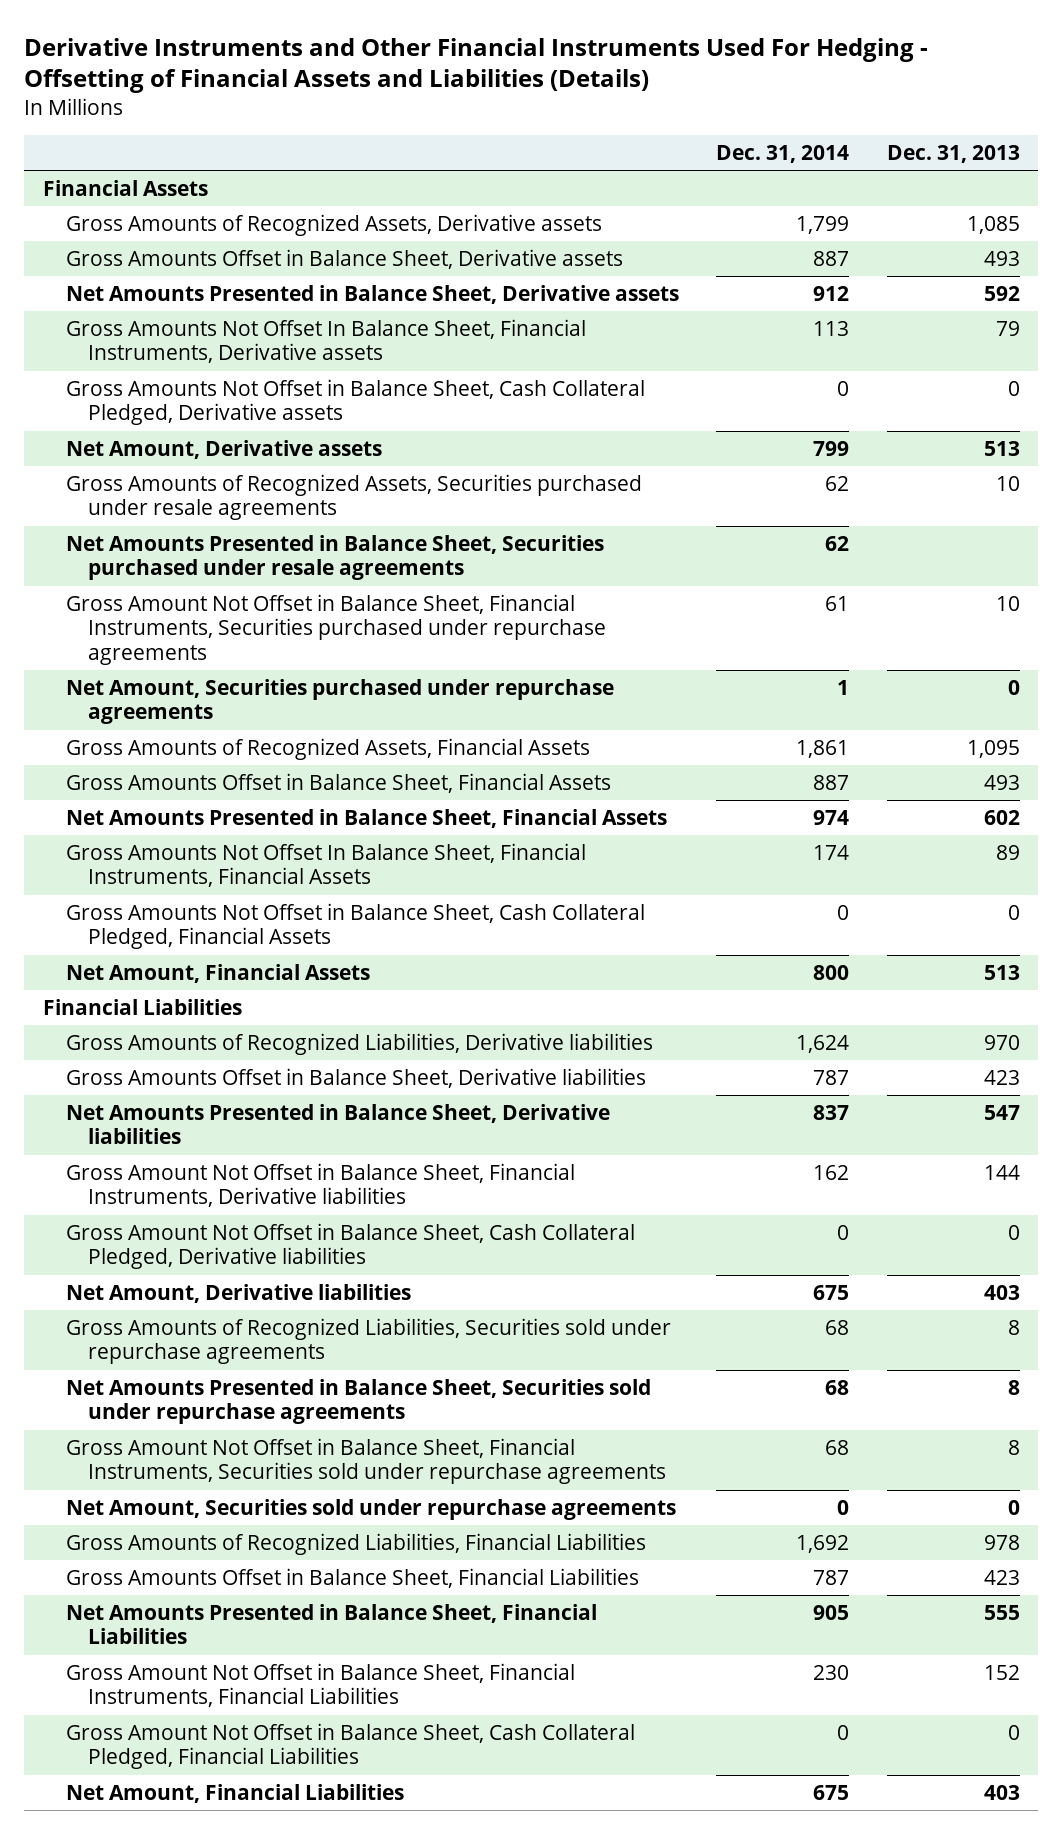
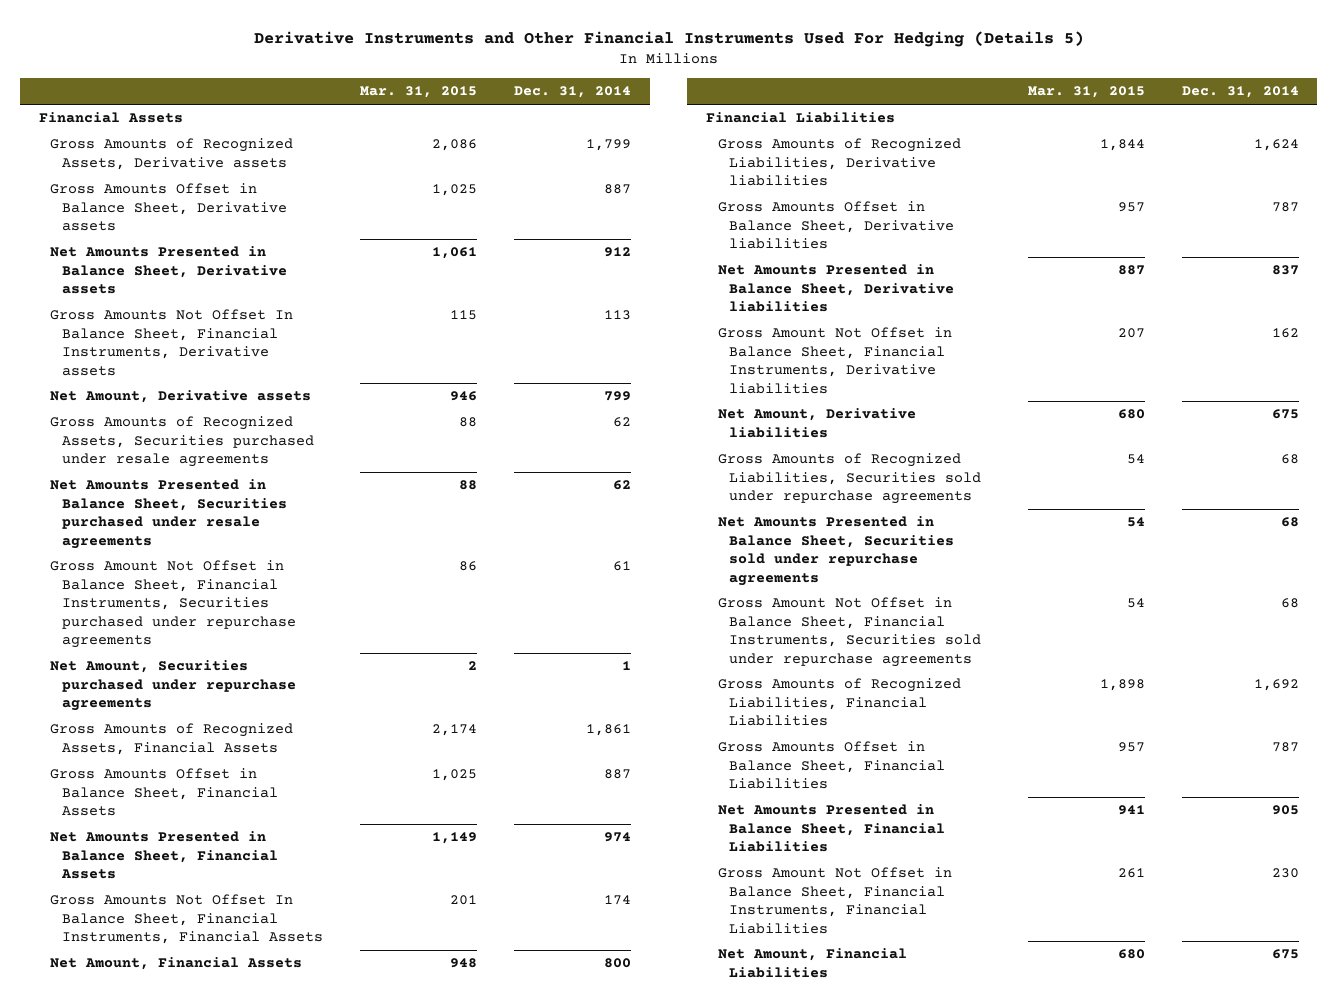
- Derivative Instruments and Other Financial Instruments Used For Hedging - Offsetting of Financial Assets and Liabilities (Details)
+ Derivative Instruments and Other Financial Instruments Used For Hedging (Details 5)
- | Dec. 31, 2014 | Dec. 31, 2013
+ | Mar. 31, 2015 | Dec. 31, 2014
- Gross Amounts Not Offset in Balance Sheet, Cash Collateral Pledged, Derivative assets | 0 | 0
- Gross Amounts Not Offset in Balance Sheet, Cash Collateral Pledged, Financial Assets | 0 | 0
- Gross Amount Not Offset in Balance Sheet, Cash Collateral Pledged, Derivative liabilities | 0 | 0
- Net Amount, Securities sold under repurchase agreements | 0 | 0
- Gross Amount Not Offset in Balance Sheet, Cash Collateral Pledged, Financial Liabilities | 0 | 0

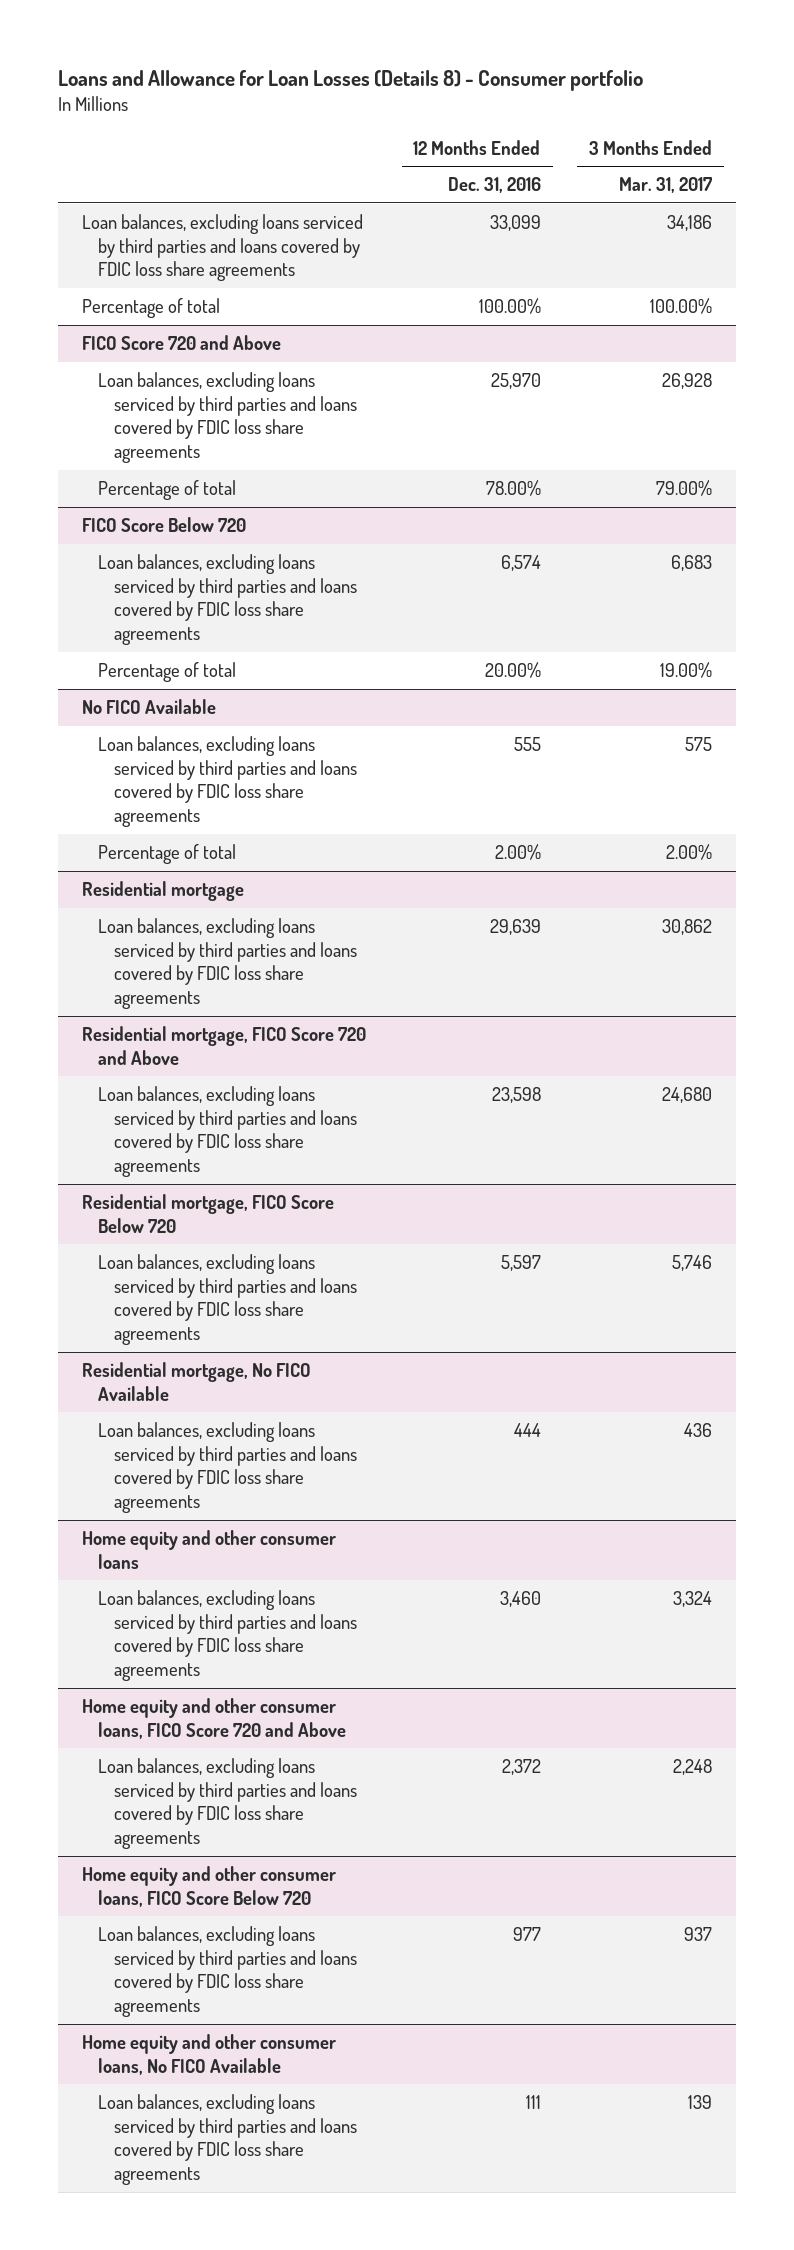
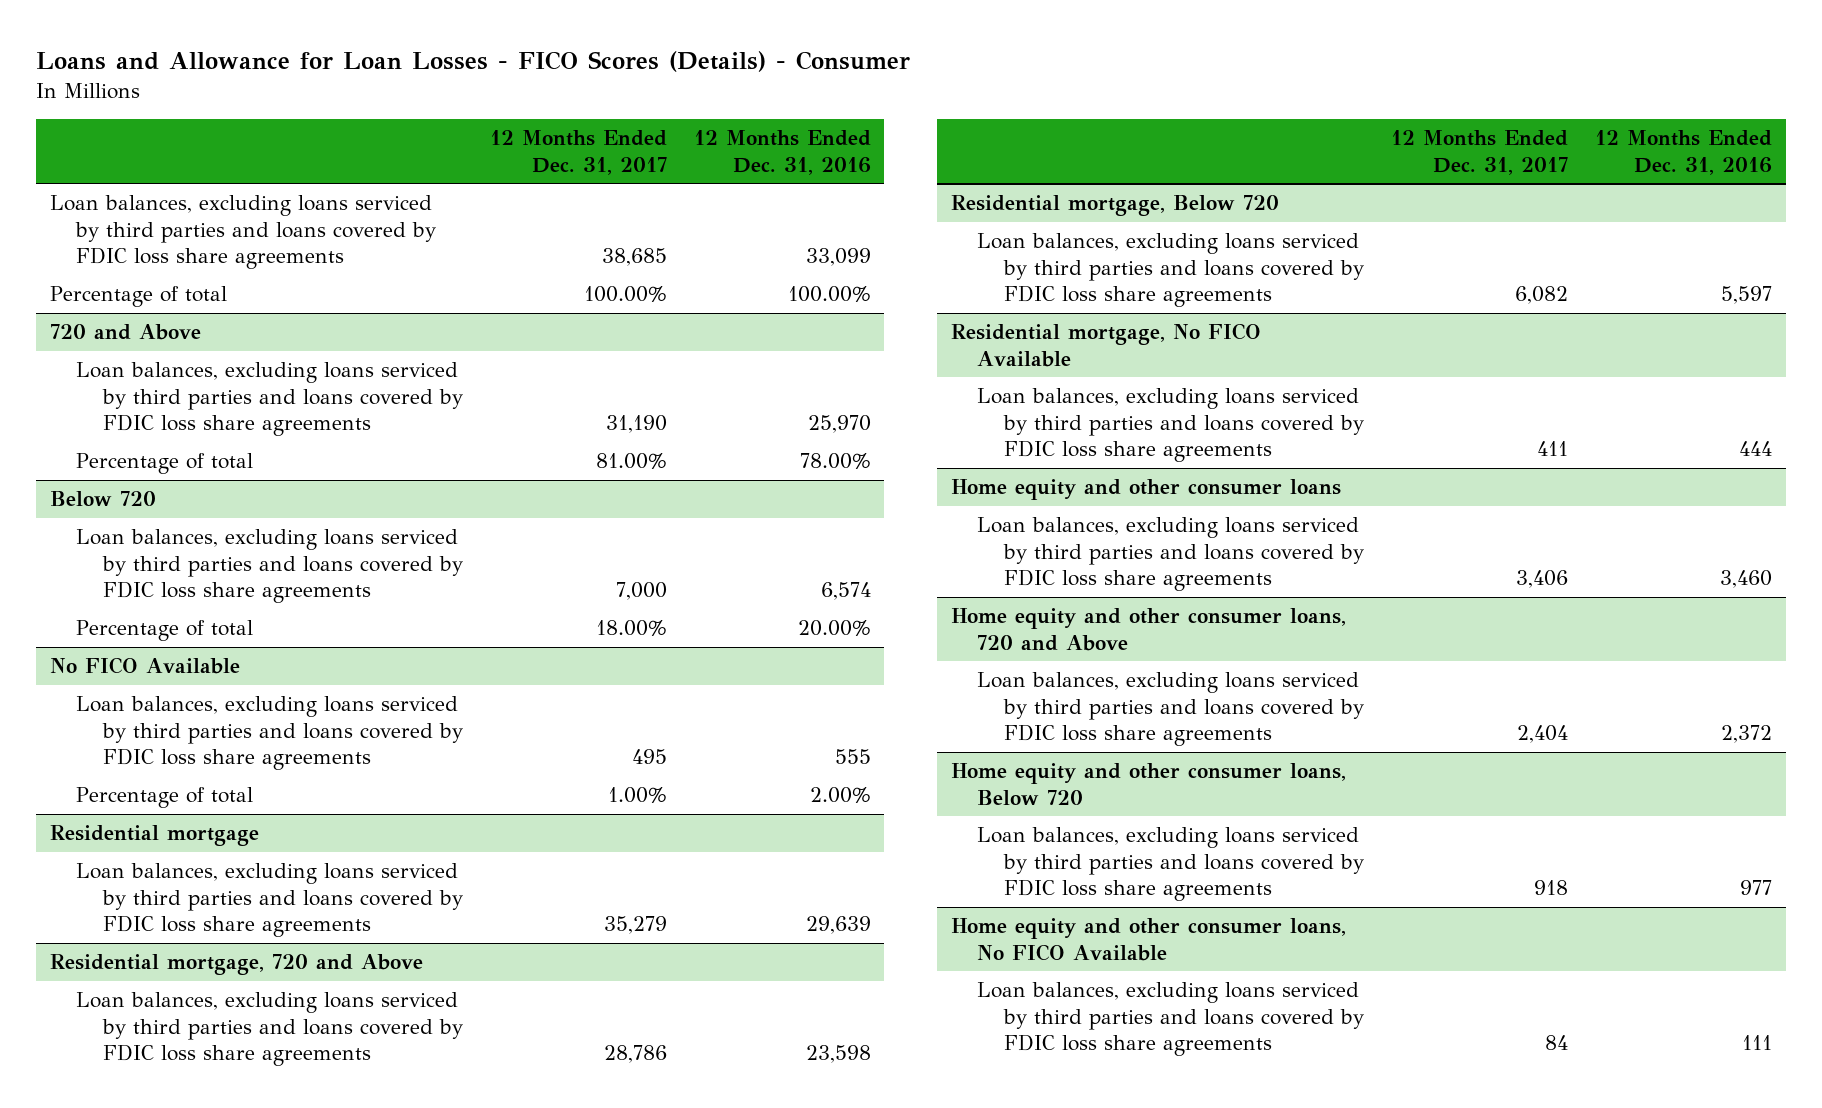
- Loans and Allowance for Loan Losses (Details 8) - Consumer portfolio
+ Loans and Allowance for Loan Losses - FICO Scores (Details) - Consumer
- | 12 Months Ended Dec. 31, 2016 | 3 Months Ended Mar. 31, 2017
+ | 12 Months Ended Dec. 31, 2017 | 12 Months Ended Dec. 31, 2016
- FICO Score 720 and Above
+ 720 and Above
- FICO Score Below 720
+ Below 720
- Residential mortgage, FICO Score 720 and Above
+ Residential mortgage, 720 and Above
- Residential mortgage, FICO Score Below 720
+ Residential mortgage, Below 720
- Home equity and other consumer loans, FICO Score 720 and Above
+ Home equity and other consumer loans, 720 and Above
- Home equity and other consumer loans, FICO Score Below 720
+ Home equity and other consumer loans, Below 720

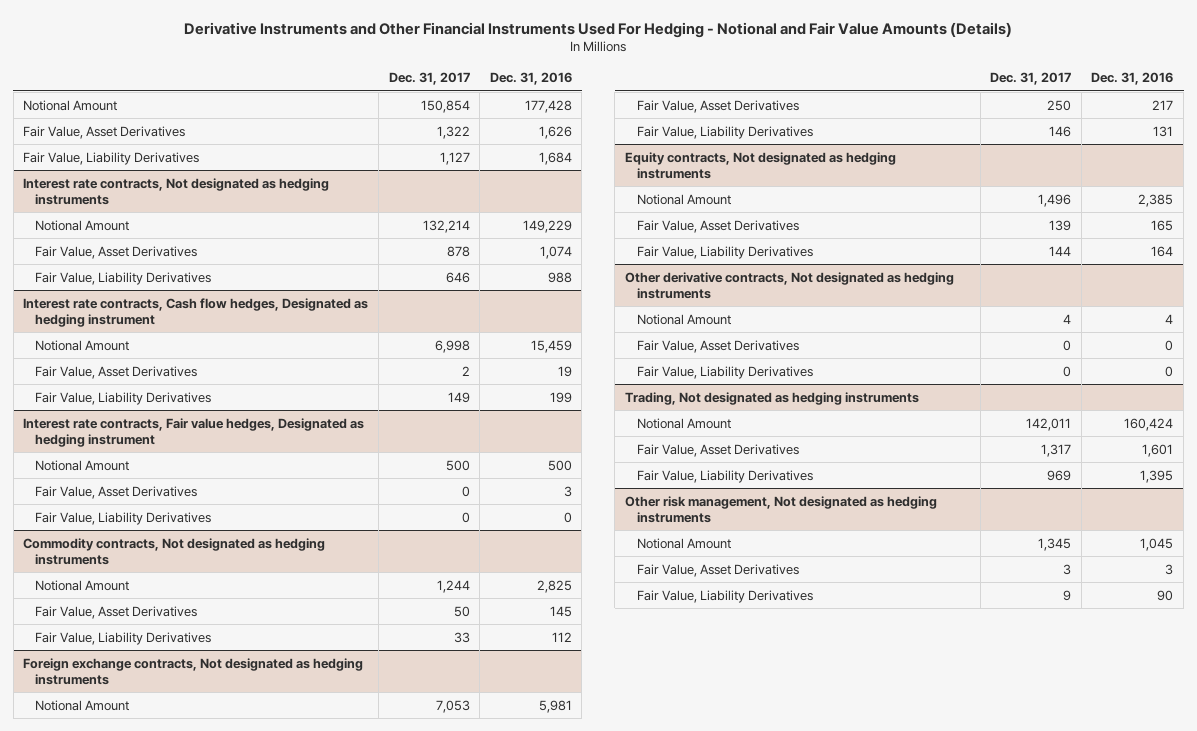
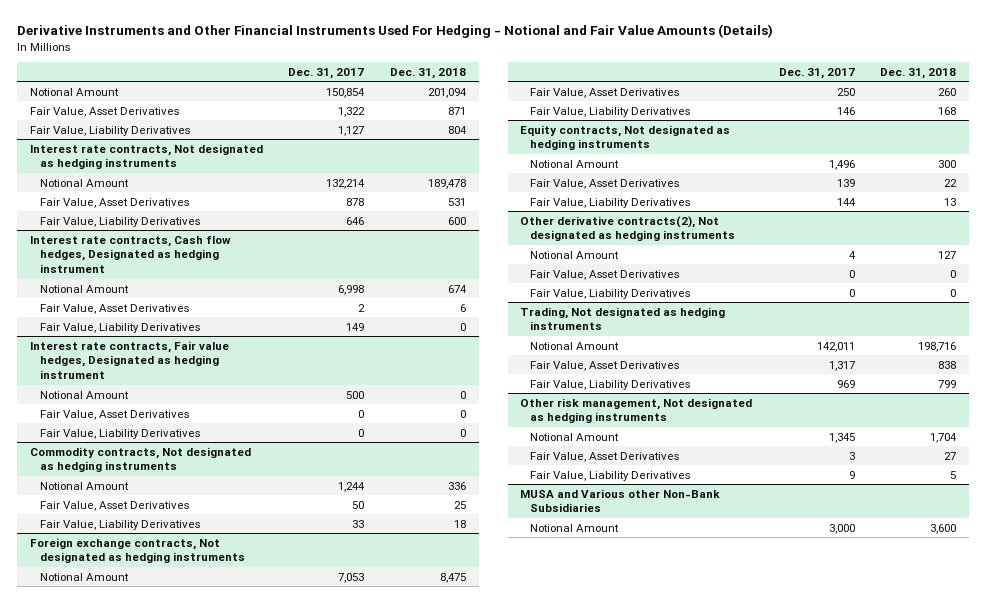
- | Dec. 31, 2017 | Dec. 31, 2016
+ | Dec. 31, 2017 | Dec. 31, 2018
- Other derivative contracts, Not designated as hedging instruments
+ Other derivative contracts(2), Not designated as hedging instruments
+ MUSA and Various other Non-Bank Subsidiaries
+ Notional Amount | 3,000 | 3,600

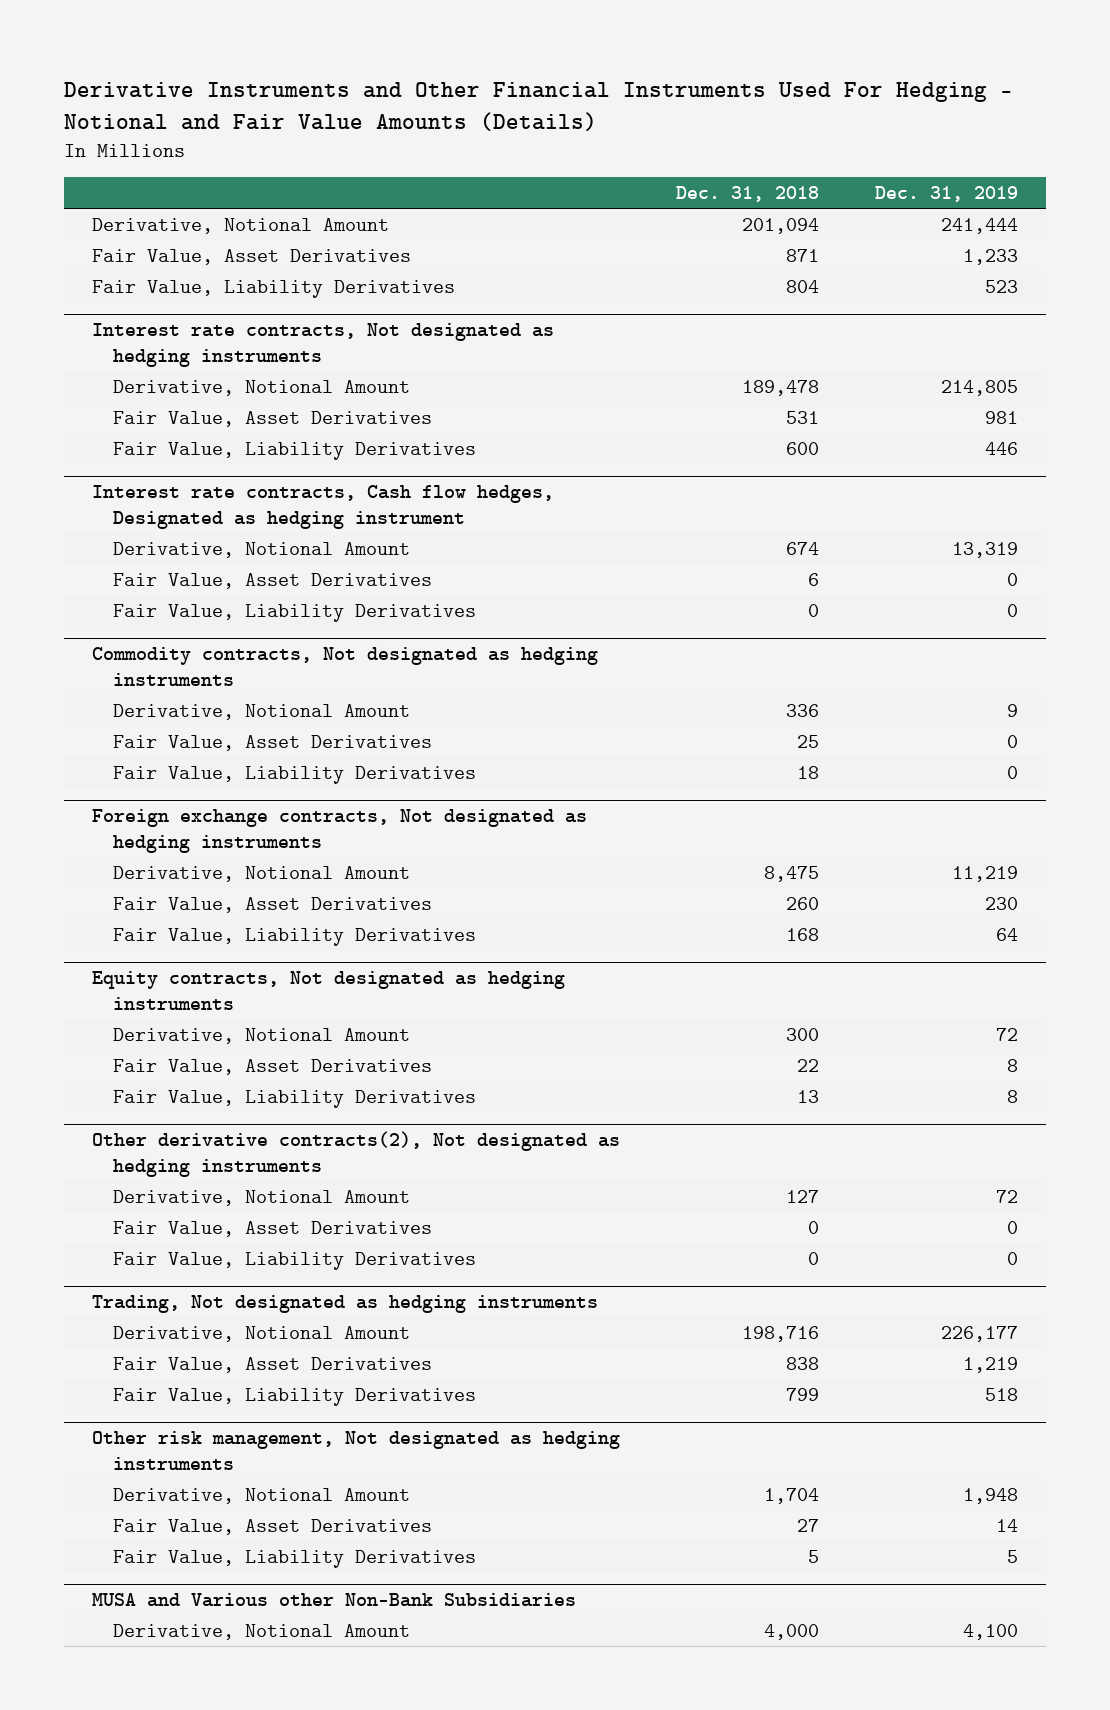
- | Dec. 31, 2017 | Dec. 31, 2018
+ | Dec. 31, 2018 | Dec. 31, 2019
- Notional Amount | 150,854 | 201,094
+ Derivative, Notional Amount | 201,094 | 241,444
@ Interest rate contracts, Not designated as hedging instruments
- Notional Amount | 132,214 | 189,478
+ Derivative, Notional Amount | 189,478 | 214,805
@ Interest rate contracts, Cash flow hedges, Designated as hedging instrument
- Notional Amount | 6,998 | 674
+ Derivative, Notional Amount | 674 | 13,319
- Interest rate contracts, Fair value hedges, Designated as hedging instrument
- Notional Amount | 500 | 0
- Fair Value, Asset Derivatives | 0 | 0
- Fair Value, Liability Derivatives | 0 | 0
@ Commodity contracts, Not designated as hedging instruments
- Notional Amount | 1,244 | 336
+ Derivative, Notional Amount | 336 | 9
@ Foreign exchange contracts, Not designated as hedging instruments
- Notional Amount | 7,053 | 8,475
+ Derivative, Notional Amount | 8,475 | 11,219
@ Equity contracts, Not designated as hedging instruments
- Notional Amount | 1,496 | 300
+ Derivative, Notional Amount | 300 | 72
@ Other derivative contracts(2), Not designated as hedging instruments
- Notional Amount | 4 | 127
+ Derivative, Notional Amount | 127 | 72
@ Trading, Not designated as hedging instruments
- Notional Amount | 142,011 | 198,716
+ Derivative, Notional Amount | 198,716 | 226,177
@ Other risk management, Not designated as hedging instruments
- Notional Amount | 1,345 | 1,704
+ Derivative, Notional Amount | 1,704 | 1,948
@ MUSA and Various other Non-Bank Subsidiaries
- Notional Amount | 3,000 | 3,600
+ Derivative, Notional Amount | 4,000 | 4,100

